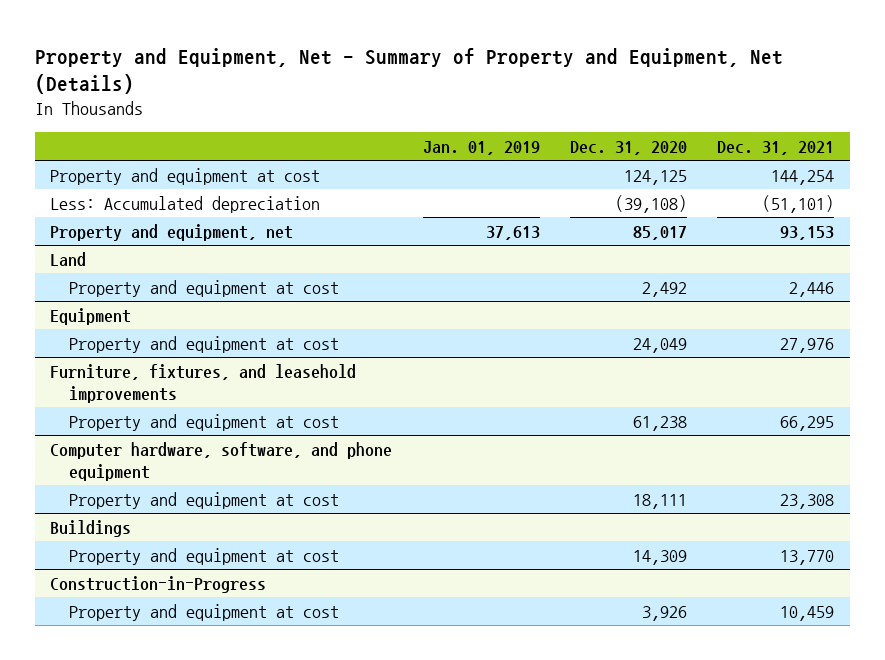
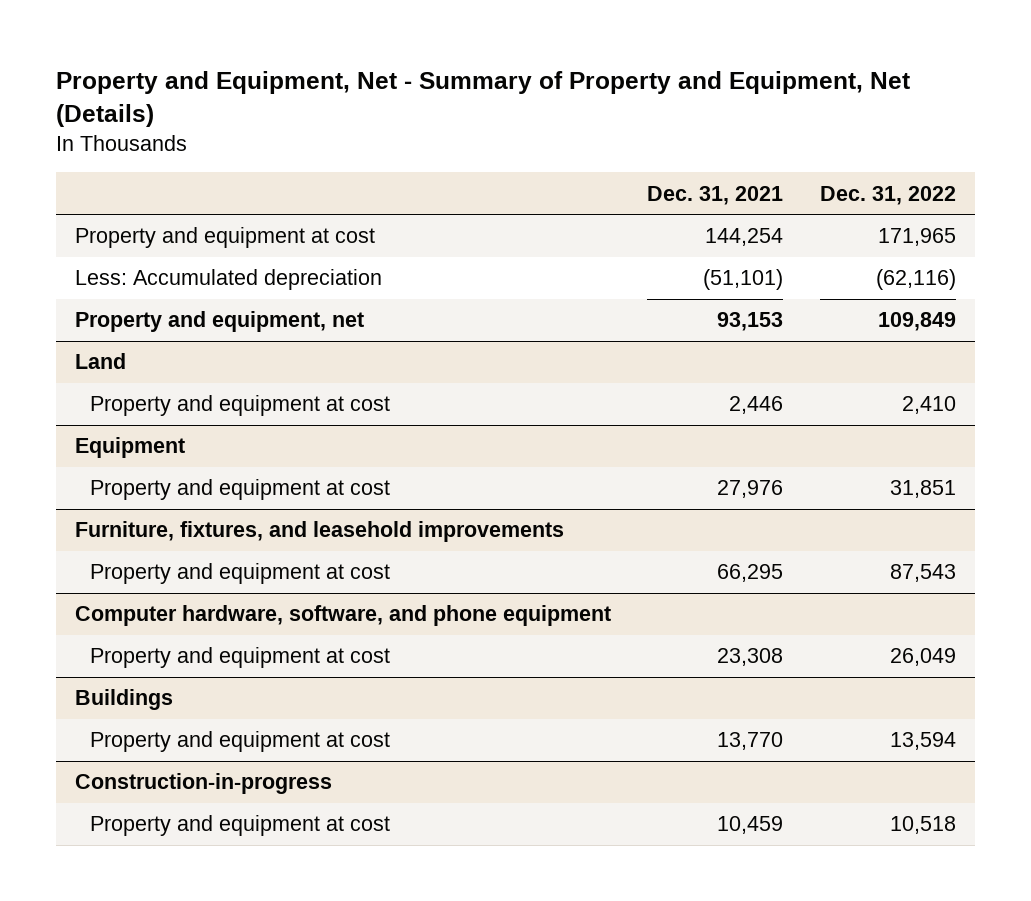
- | Jan. 01, 2019 | Dec. 31, 2020 | Dec. 31, 2021
+ | Dec. 31, 2021 | Dec. 31, 2022
- Construction-in-Progress
+ Construction-in-progress

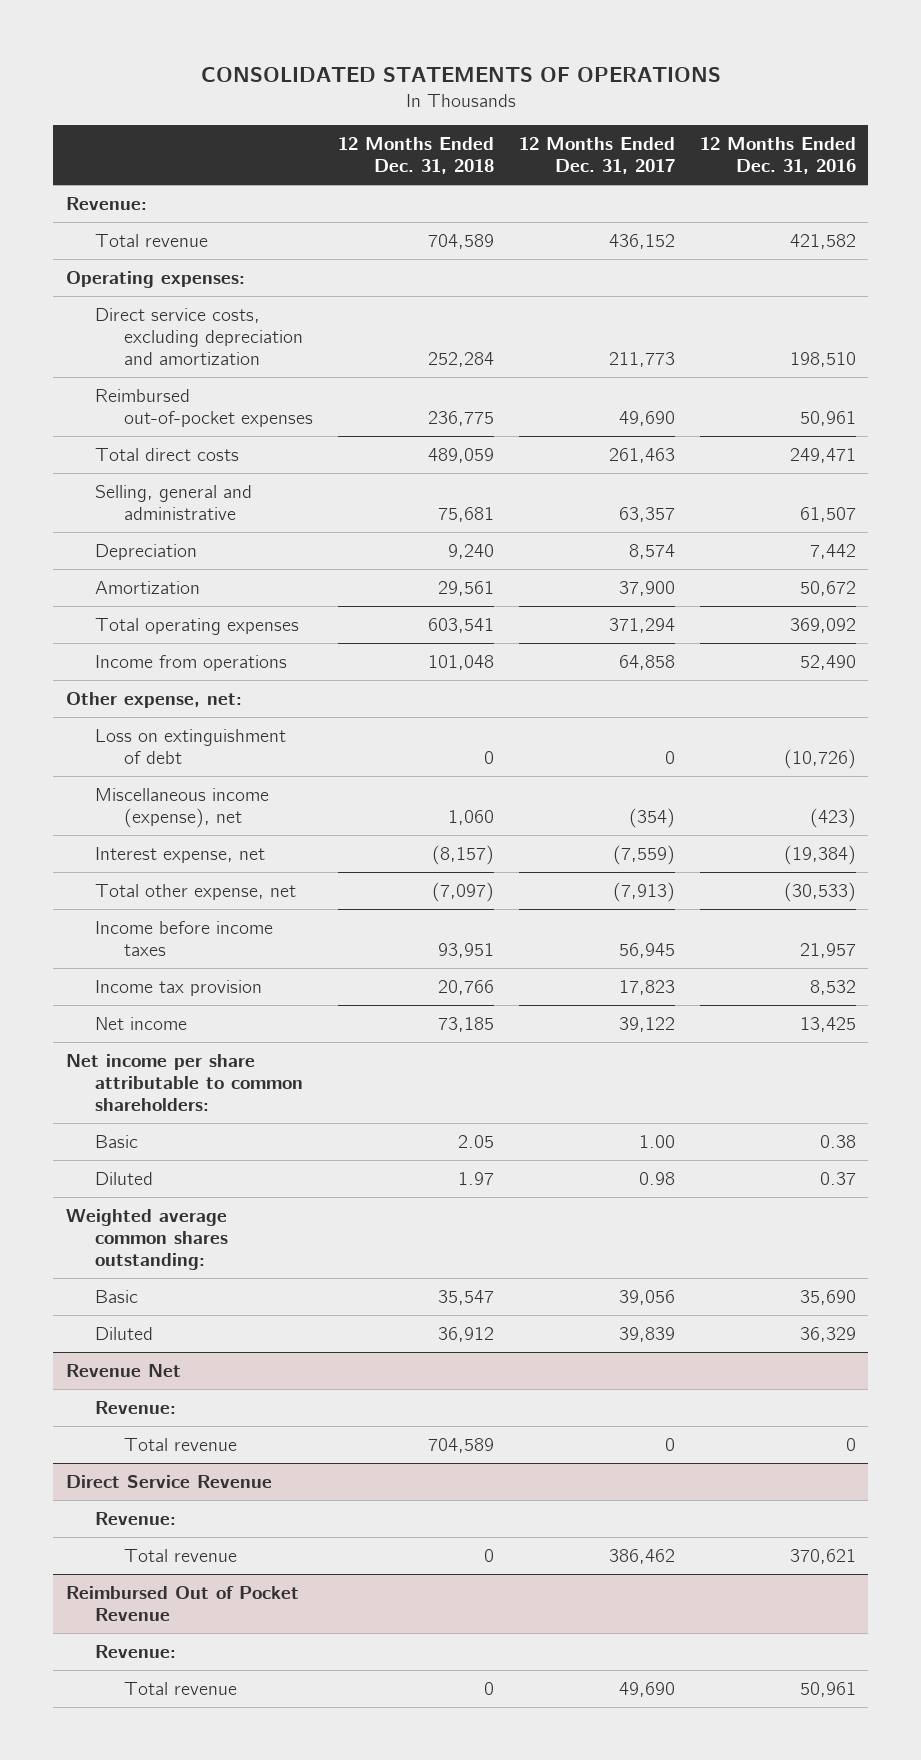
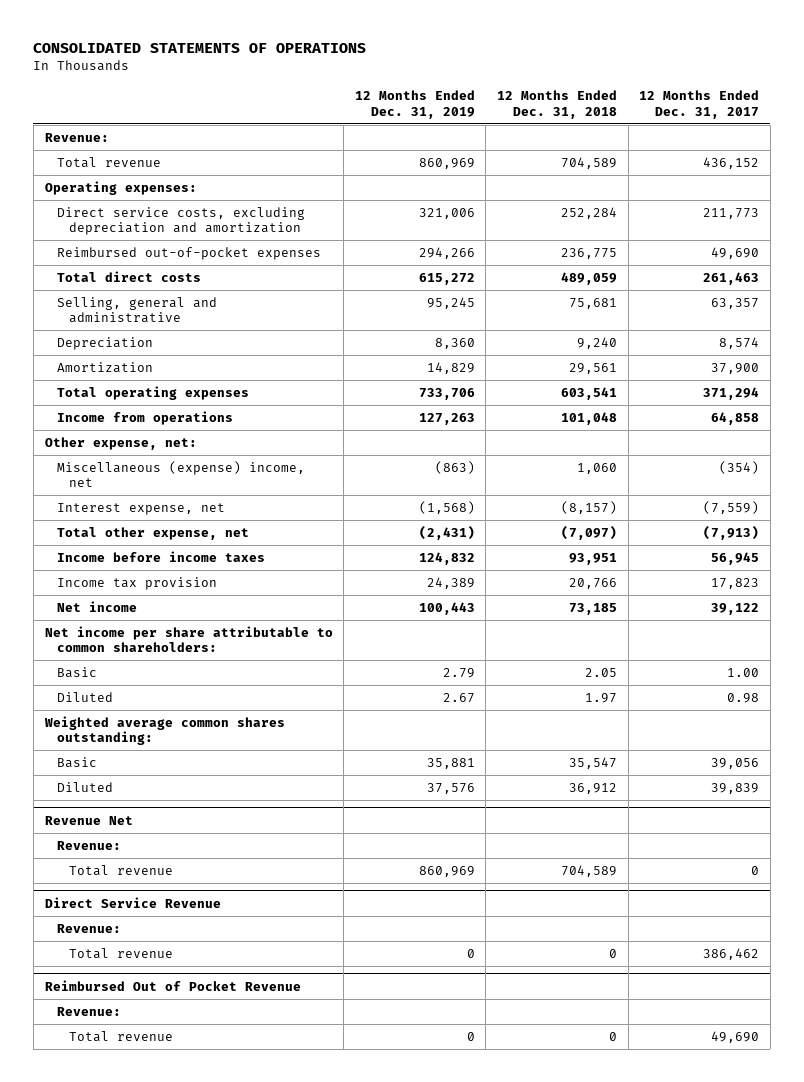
- | 12 Months Ended Dec. 31, 2018 | 12 Months Ended Dec. 31, 2017 | 12 Months Ended Dec. 31, 2016
+ | 12 Months Ended Dec. 31, 2019 | 12 Months Ended Dec. 31, 2018 | 12 Months Ended Dec. 31, 2017
- Loss on extinguishment of debt | 0 | 0 | (10,726)
- Miscellaneous income (expense), net | 1,060 | (354) | (423)
+ Miscellaneous (expense) income, net | (863) | 1,060 | (354)

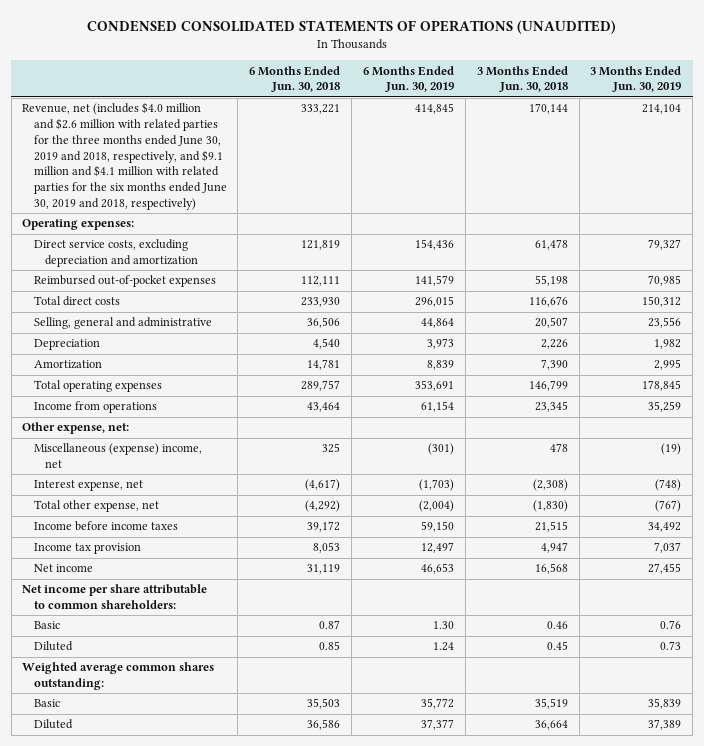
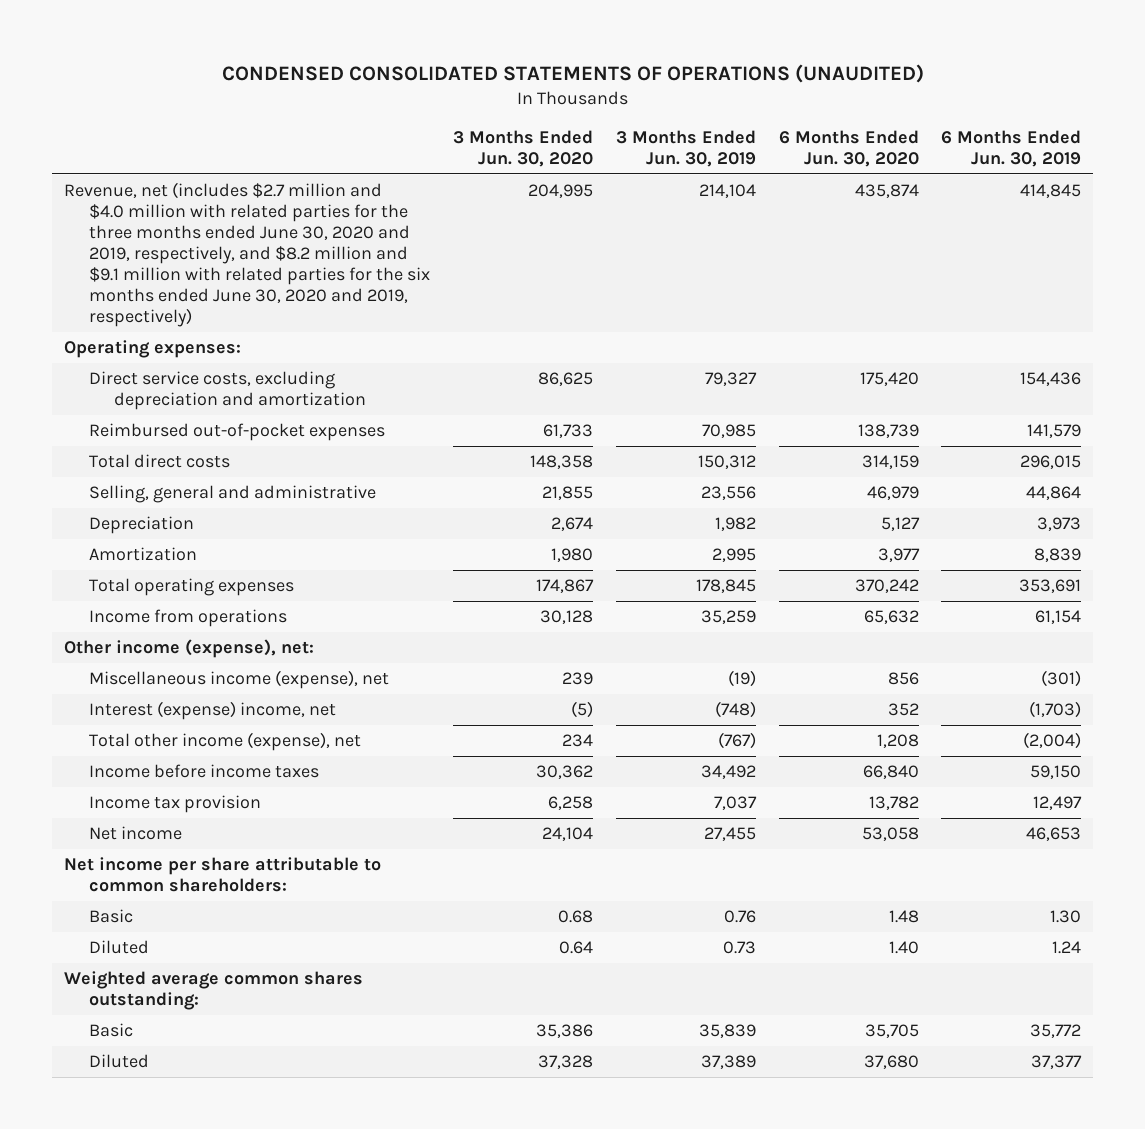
- | 6 Months Ended Jun. 30, 2018 | 6 Months Ended Jun. 30, 2019 | 3 Months Ended Jun. 30, 2018 | 3 Months Ended Jun. 30, 2019
+ | 3 Months Ended Jun. 30, 2020 | 3 Months Ended Jun. 30, 2019 | 6 Months Ended Jun. 30, 2020 | 6 Months Ended Jun. 30, 2019
- Revenue, net (includes $4.0 million and $2.6 million with related parties for the three months ended June 30, 2019 and 2018, respectively, and $9.1 million and $4.1 million with related parties for the six months ended June 30, 2019 and 2018, respectively) | 333,221 | 414,845 | 170,144 | 214,104
+ Revenue, net (includes $2.7 million and $4.0 million with related parties for the three months ended June 30, 2020 and 2019, respectively, and $8.2 million and $9.1 million with related parties for the six months ended June 30, 2020 and 2019, respectively) | 204,995 | 214,104 | 435,874 | 414,845
- Other expense, net:
- Miscellaneous (expense) income, net | 325 | (301) | 478 | (19)
- Interest expense, net | (4,617) | (1,703) | (2,308) | (748)
- Total other expense, net | (4,292) | (2,004) | (1,830) | (767)
+ Other income (expense), net:
+ Miscellaneous income (expense), net | 239 | (19) | 856 | (301)
+ Interest (expense) income, net | (5) | (748) | 352 | (1,703)
+ Total other income (expense), net | 234 | (767) | 1,208 | (2,004)

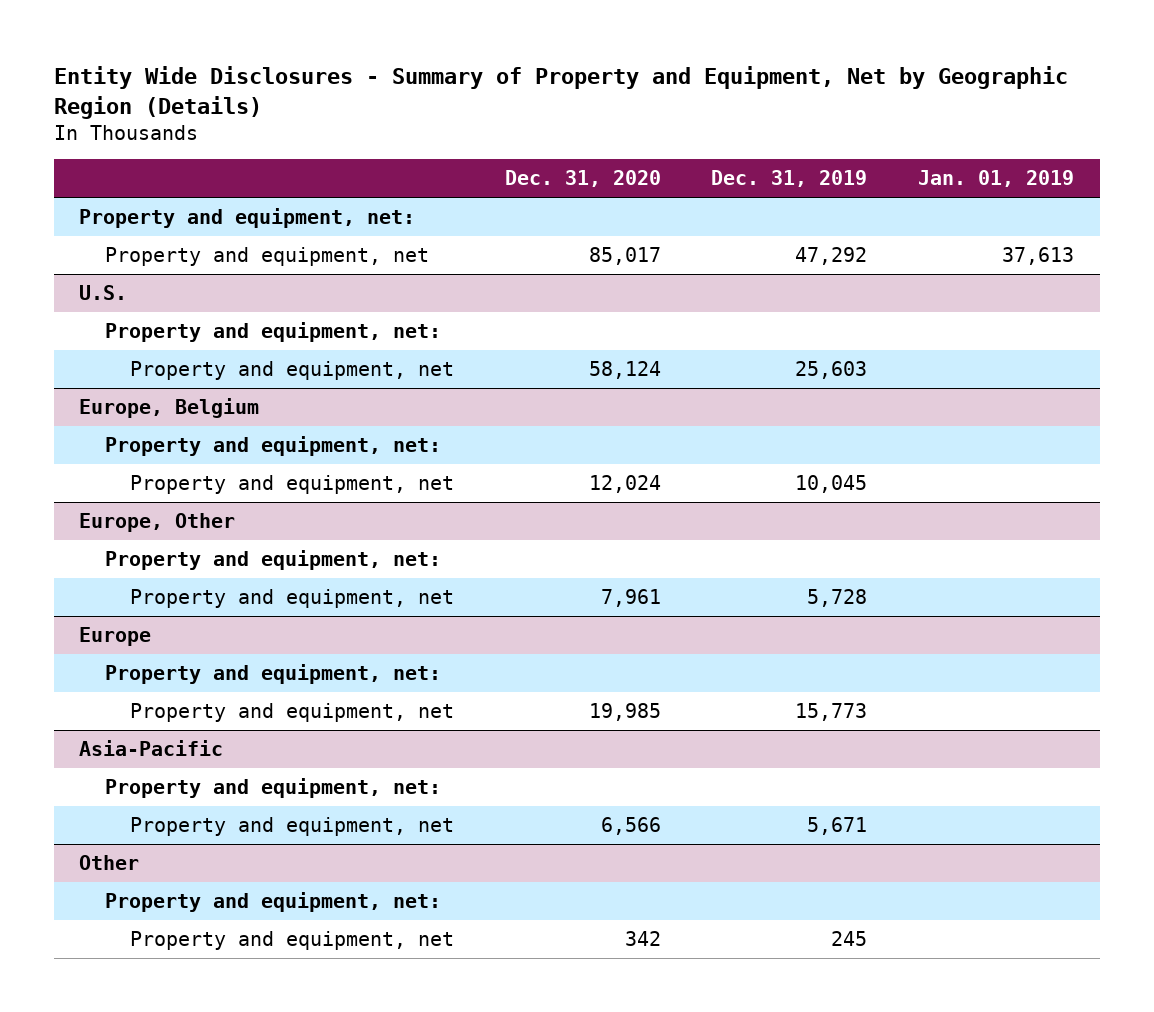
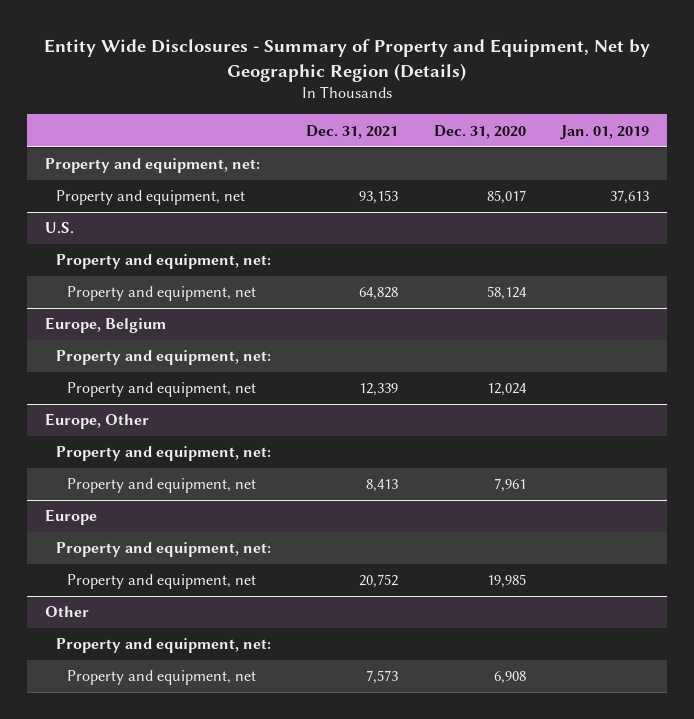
- | Dec. 31, 2020 | Dec. 31, 2019 | Jan. 01, 2019
+ | Dec. 31, 2021 | Dec. 31, 2020 | Jan. 01, 2019
- Asia-Pacific
- Property and equipment, net:
- Property and equipment, net | 6,566 | 5,671 |
@ Other
- Property and equipment, net | 342 | 245 |
+ Property and equipment, net | 7,573 | 6,908 |

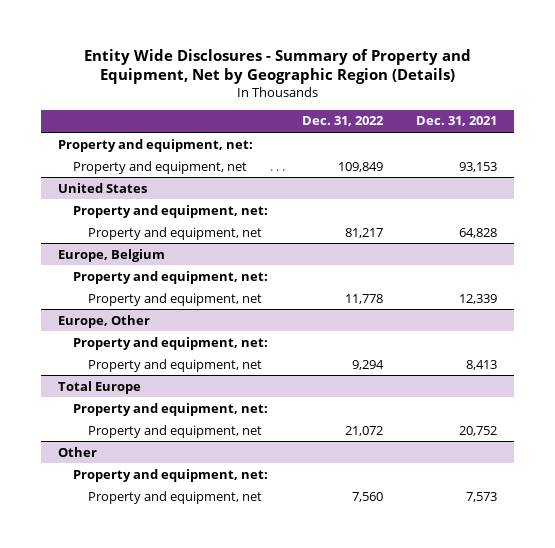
- | Dec. 31, 2021 | Dec. 31, 2020 | Jan. 01, 2019
+ | Dec. 31, 2022 | Dec. 31, 2021
- U.S.
+ United States
- Europe
+ Total Europe

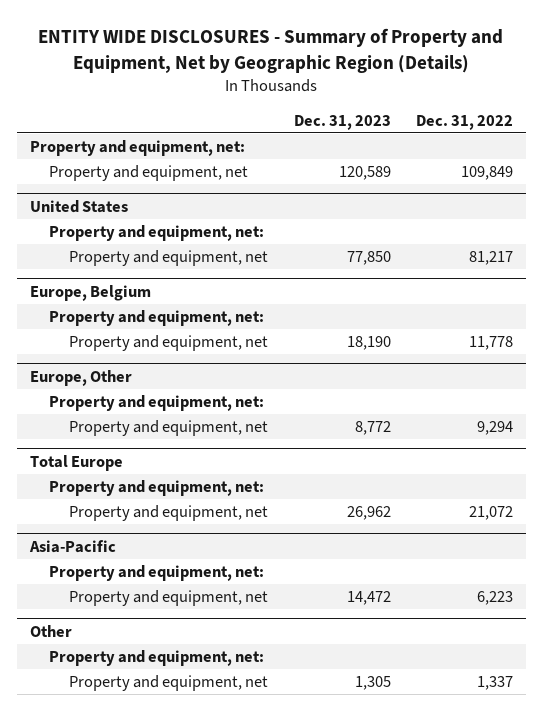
- Entity Wide Disclosures - Summary of Property and Equipment, Net by Geographic Region (Details)
+ ENTITY WIDE DISCLOSURES - Summary of Property and Equipment, Net by Geographic Region (Details)
- | Dec. 31, 2022 | Dec. 31, 2021
+ | Dec. 31, 2023 | Dec. 31, 2022
+ Asia-Pacific
+ Property and equipment, net:
+ Property and equipment, net | 14,472 | 6,223
@ Other
- Property and equipment, net | 7,560 | 7,573
+ Property and equipment, net | 1,305 | 1,337

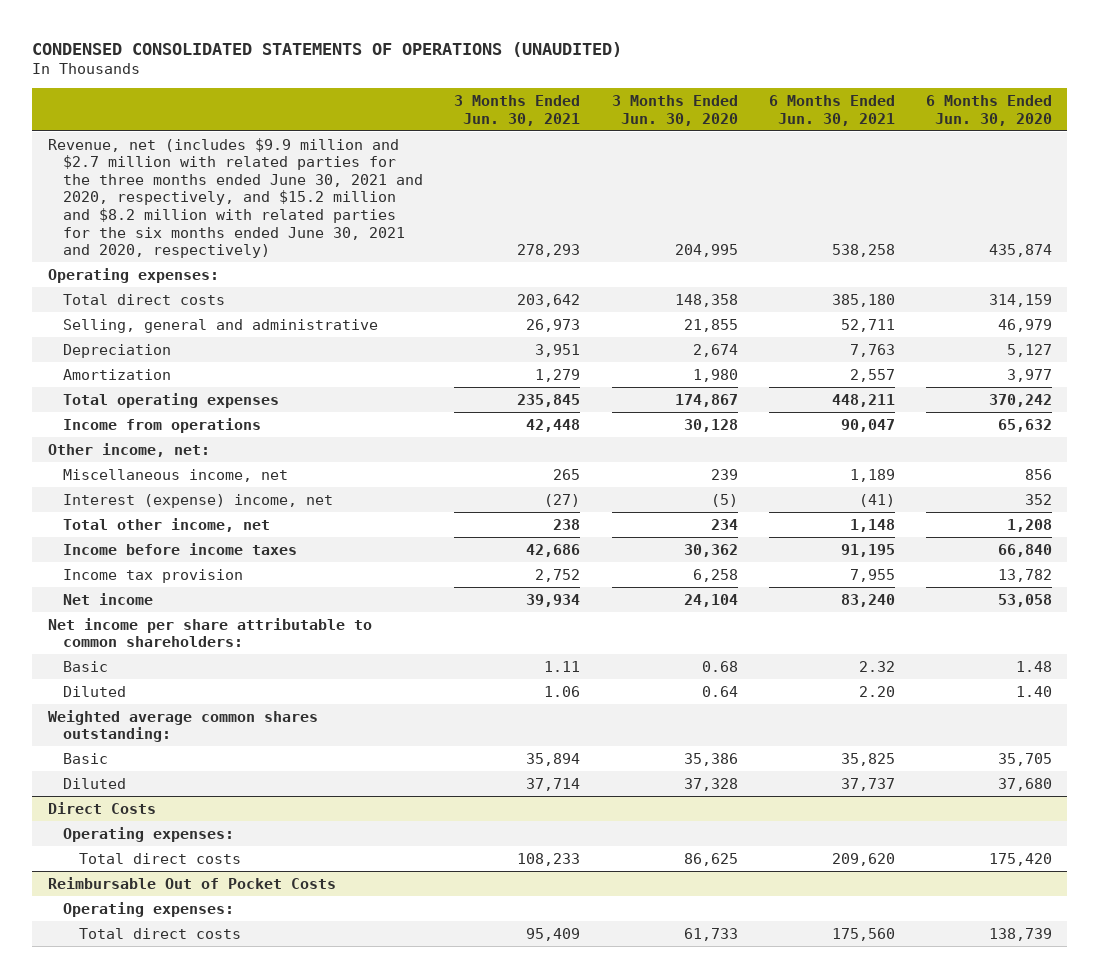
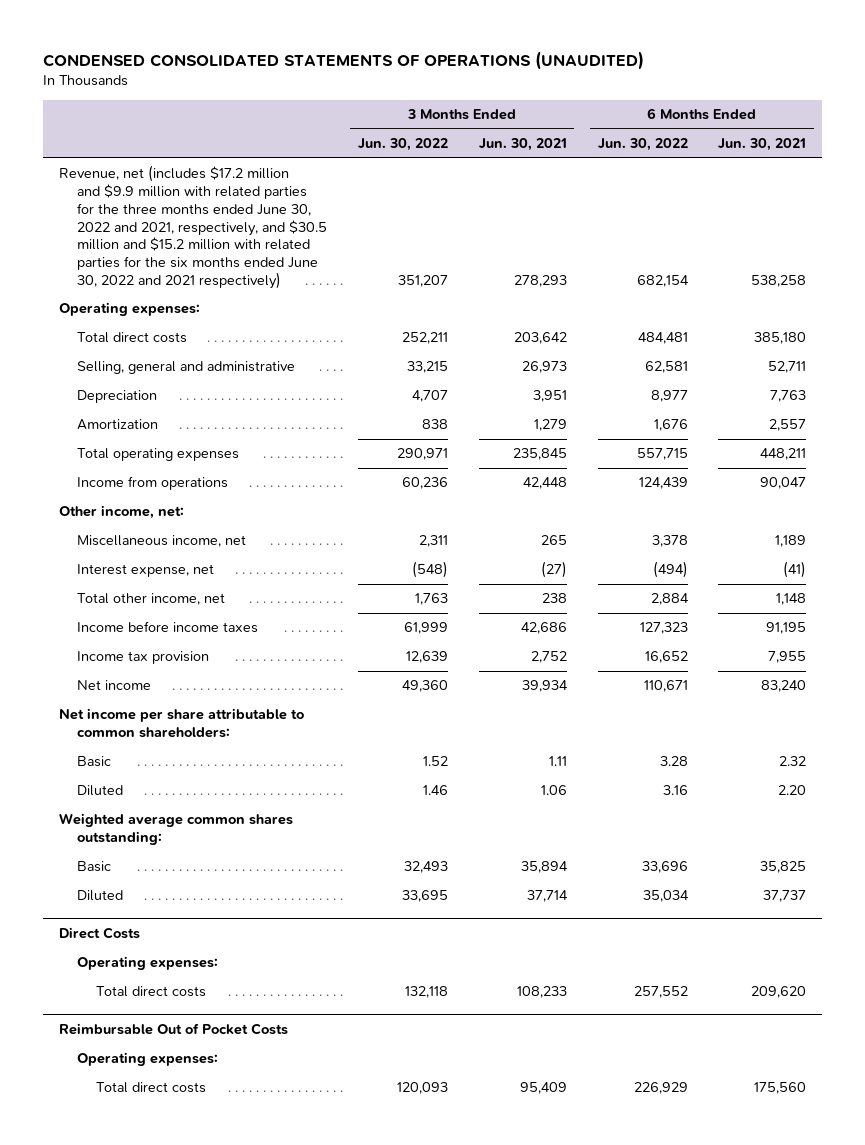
- | 3 Months Ended Jun. 30, 2021 | 3 Months Ended Jun. 30, 2020 | 6 Months Ended Jun. 30, 2021 | 6 Months Ended Jun. 30, 2020
+ | 3 Months Ended Jun. 30, 2022 | 3 Months Ended Jun. 30, 2021 | 6 Months Ended Jun. 30, 2022 | 6 Months Ended Jun. 30, 2021
- Revenue, net (includes $9.9 million and $2.7 million with related parties for the three months ended June 30, 2021 and 2020, respectively, and $15.2 million and $8.2 million with related parties for the six months ended June 30, 2021 and 2020, respectively) | 278,293 | 204,995 | 538,258 | 435,874
+ Revenue, net (includes $17.2 million and $9.9 million with related parties for the three months ended June 30, 2022 and 2021, respectively, and $30.5 million and $15.2 million with related parties for the six months ended June 30, 2022 and 2021 respectively) | 351,207 | 278,293 | 682,154 | 538,258
- Interest (expense) income, net | (27) | (5) | (41) | 352
+ Interest expense, net | (548) | (27) | (494) | (41)

